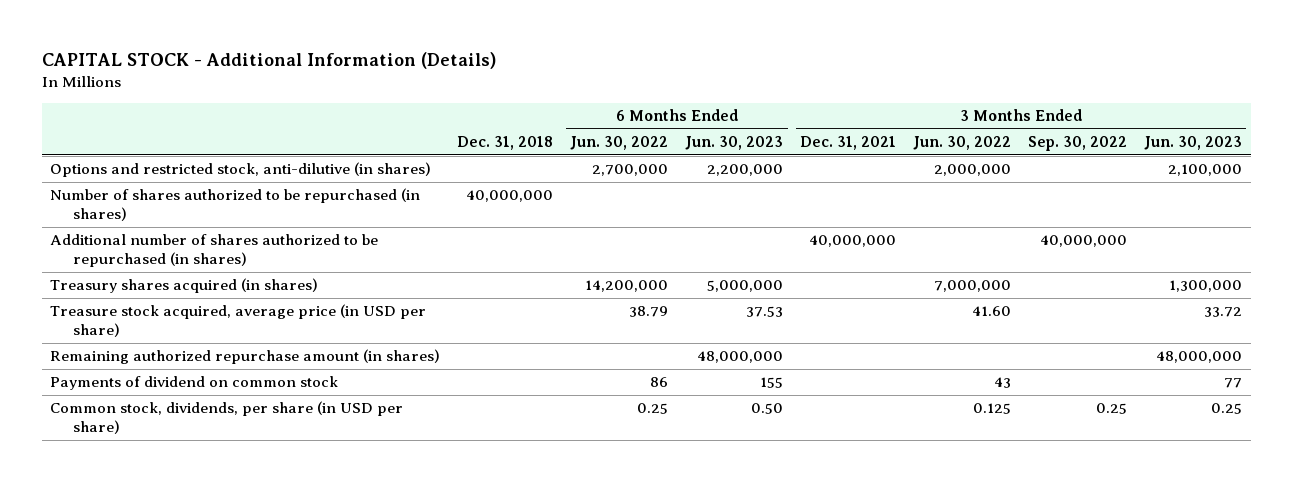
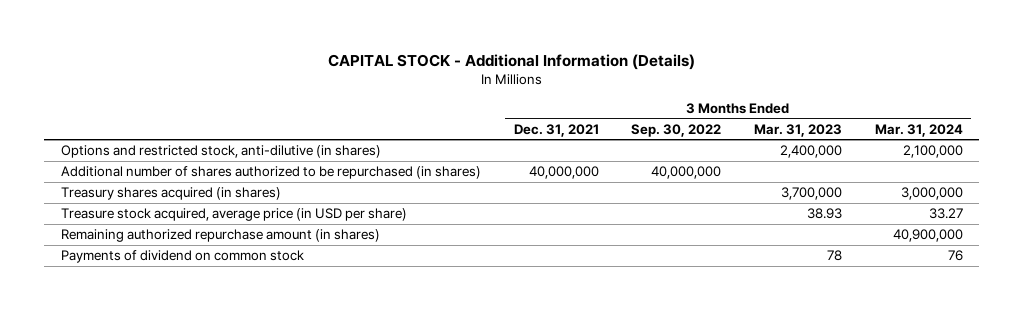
- | Dec. 31, 2018 | 6 Months Ended Jun. 30, 2022 | 6 Months Ended Jun. 30, 2023 | 3 Months Ended Dec. 31, 2021 | 3 Months Ended Jun. 30, 2022 | 3 Months Ended Sep. 30, 2022 | 3 Months Ended Jun. 30, 2023
+ | 3 Months Ended Dec. 31, 2021 | 3 Months Ended Sep. 30, 2022 | 3 Months Ended Mar. 31, 2023 | 3 Months Ended Mar. 31, 2024
- Number of shares authorized to be repurchased (in shares) | 40,000,000 | | | | | |
- Common stock, dividends, per share (in USD per share) | | 0.25 | 0.50 | | 0.125 | 0.25 | 0.25

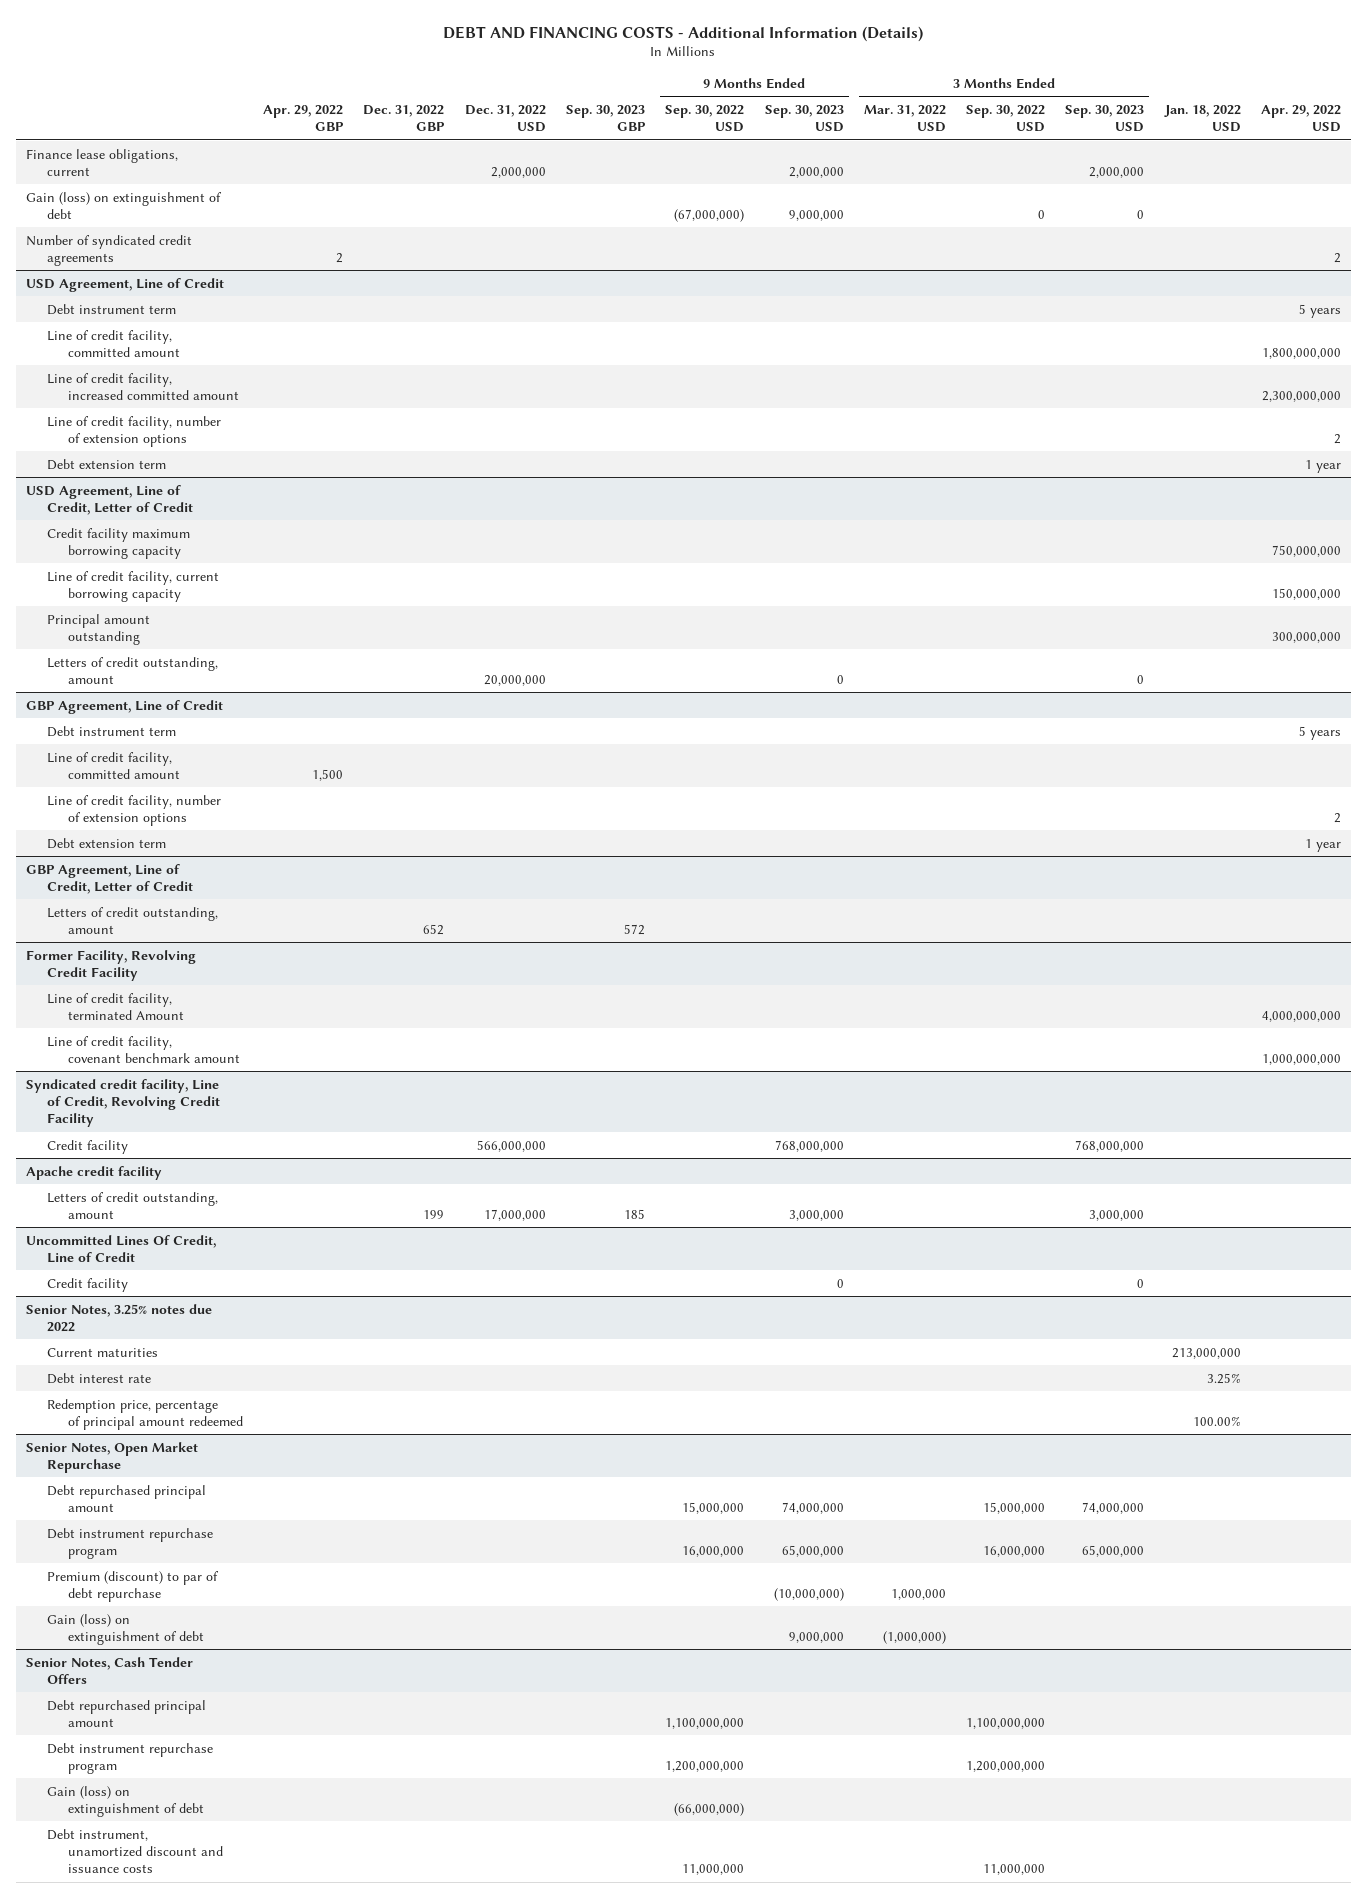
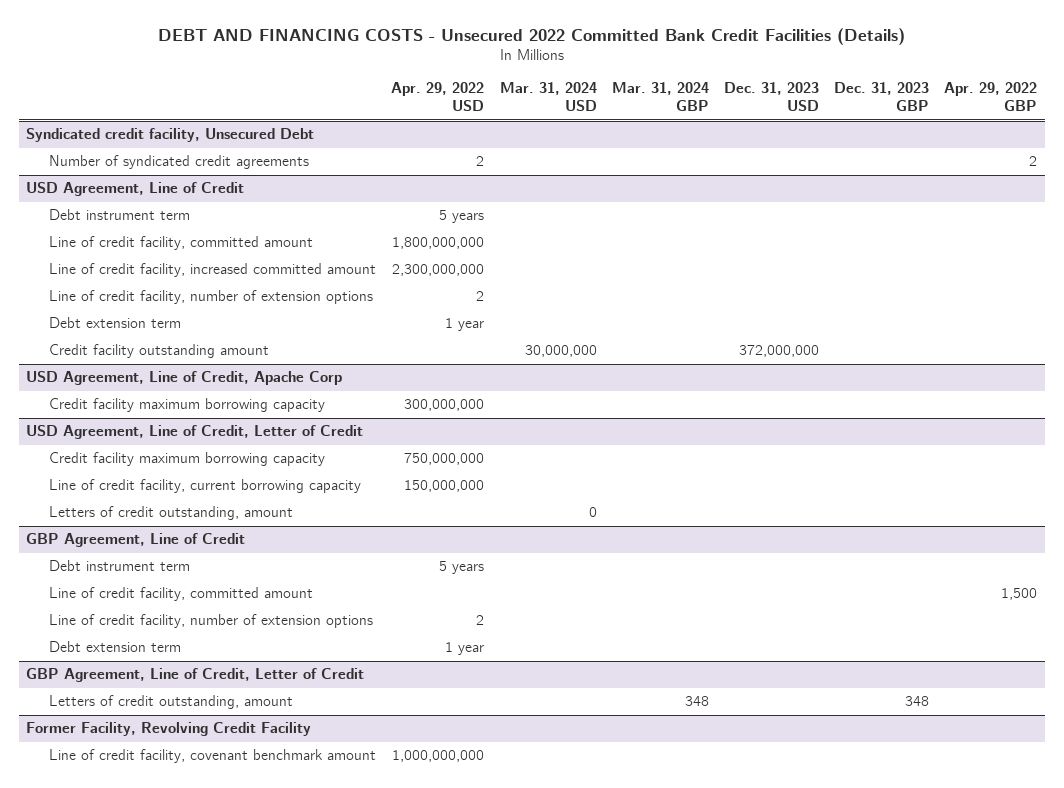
- DEBT AND FINANCING COSTS - Additional Information (Details)
+ DEBT AND FINANCING COSTS - Unsecured 2022 Committed Bank Credit Facilities (Details)
- | Apr. 29, 2022 GBP | Dec. 31, 2022 GBP | Dec. 31, 2022 USD | Sep. 30, 2023 GBP | 9 Months Ended Sep. 30, 2022 USD | 9 Months Ended Sep. 30, 2023 USD | 3 Months Ended Mar. 31, 2022 USD | 3 Months Ended Sep. 30, 2022 USD | 3 Months Ended Sep. 30, 2023 USD | Jan. 18, 2022 USD | Apr. 29, 2022 USD
+ | Apr. 29, 2022 USD | Mar. 31, 2024 USD | Mar. 31, 2024 GBP | Dec. 31, 2023 USD | Dec. 31, 2023 GBP | Apr. 29, 2022 GBP
- Finance lease obligations, current | | | 2,000,000 | | | 2,000,000 | | | 2,000,000 | |
- Gain (loss) on extinguishment of debt | | | | | (67,000,000) | 9,000,000 | | 0 | 0 | |
+ Syndicated credit facility, Unsecured Debt
@ USD Agreement, Line of Credit
+ Credit facility outstanding amount | | 30,000,000 | | 372,000,000 | |
+ USD Agreement, Line of Credit, Apache Corp
+ Credit facility maximum borrowing capacity | 300,000,000 | | | | |
@ USD Agreement, Line of Credit, Letter of Credit
- Principal amount outstanding | | | | | | | | | | | 300,000,000
@ Former Facility, Revolving Credit Facility
- Line of credit facility, terminated Amount | | | | | | | | | | | 4,000,000,000
- Syndicated credit facility, Line of Credit, Revolving Credit Facility
- Credit facility | | | 566,000,000 | | | 768,000,000 | | | 768,000,000 | |
- Apache credit facility
- Letters of credit outstanding, amount | | 199 | 17,000,000 | 185 | | 3,000,000 | | | 3,000,000 | |
- Uncommitted Lines Of Credit, Line of Credit
- Credit facility | | | | | | 0 | | | 0 | |
- Senior Notes, 3.25% notes due 2022
- Current maturities | | | | | | | | | | 213,000,000 |
- Debt interest rate | | | | | | | | | | 3.25% |
- Redemption price, percentage of principal amount redeemed | | | | | | | | | | 100.00% |
- Senior Notes, Open Market Repurchase
- Debt repurchased principal amount | | | | | 15,000,000 | 74,000,000 | | 15,000,000 | 74,000,000 | |
- Debt instrument repurchase program | | | | | 16,000,000 | 65,000,000 | | 16,000,000 | 65,000,000 | |
- Premium (discount) to par of debt repurchase | | | | | | (10,000,000) | 1,000,000 | | | |
- Gain (loss) on extinguishment of debt | | | | | | 9,000,000 | (1,000,000) | | | |
- Senior Notes, Cash Tender Offers
- Debt repurchased principal amount | | | | | 1,100,000,000 | | | 1,100,000,000 | | |
- Debt instrument repurchase program | | | | | 1,200,000,000 | | | 1,200,000,000 | | |
- Gain (loss) on extinguishment of debt | | | | | (66,000,000) | | | | | |
- Debt instrument, unamortized discount and issuance costs | | | | | 11,000,000 | | | 11,000,000 | | |

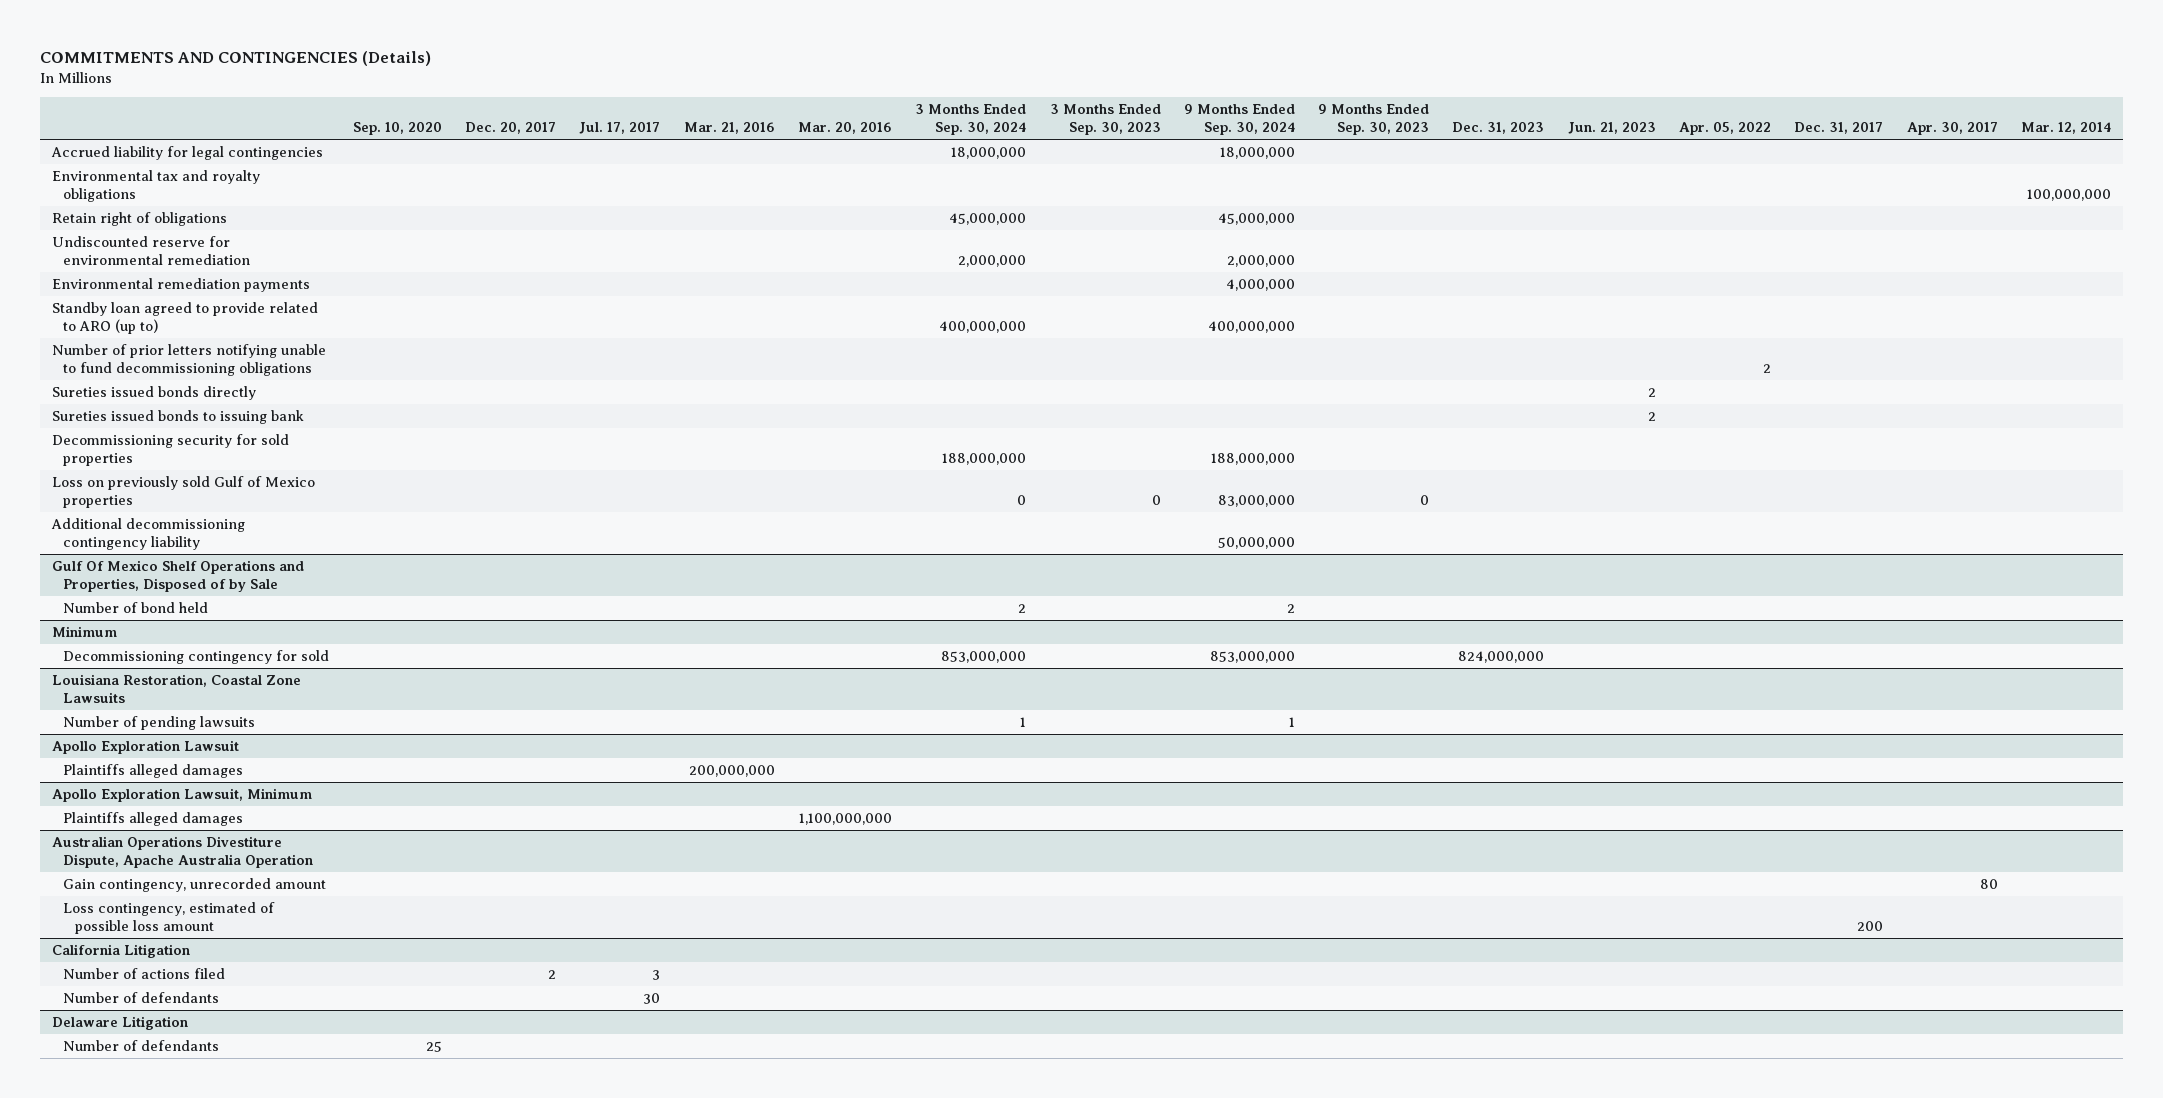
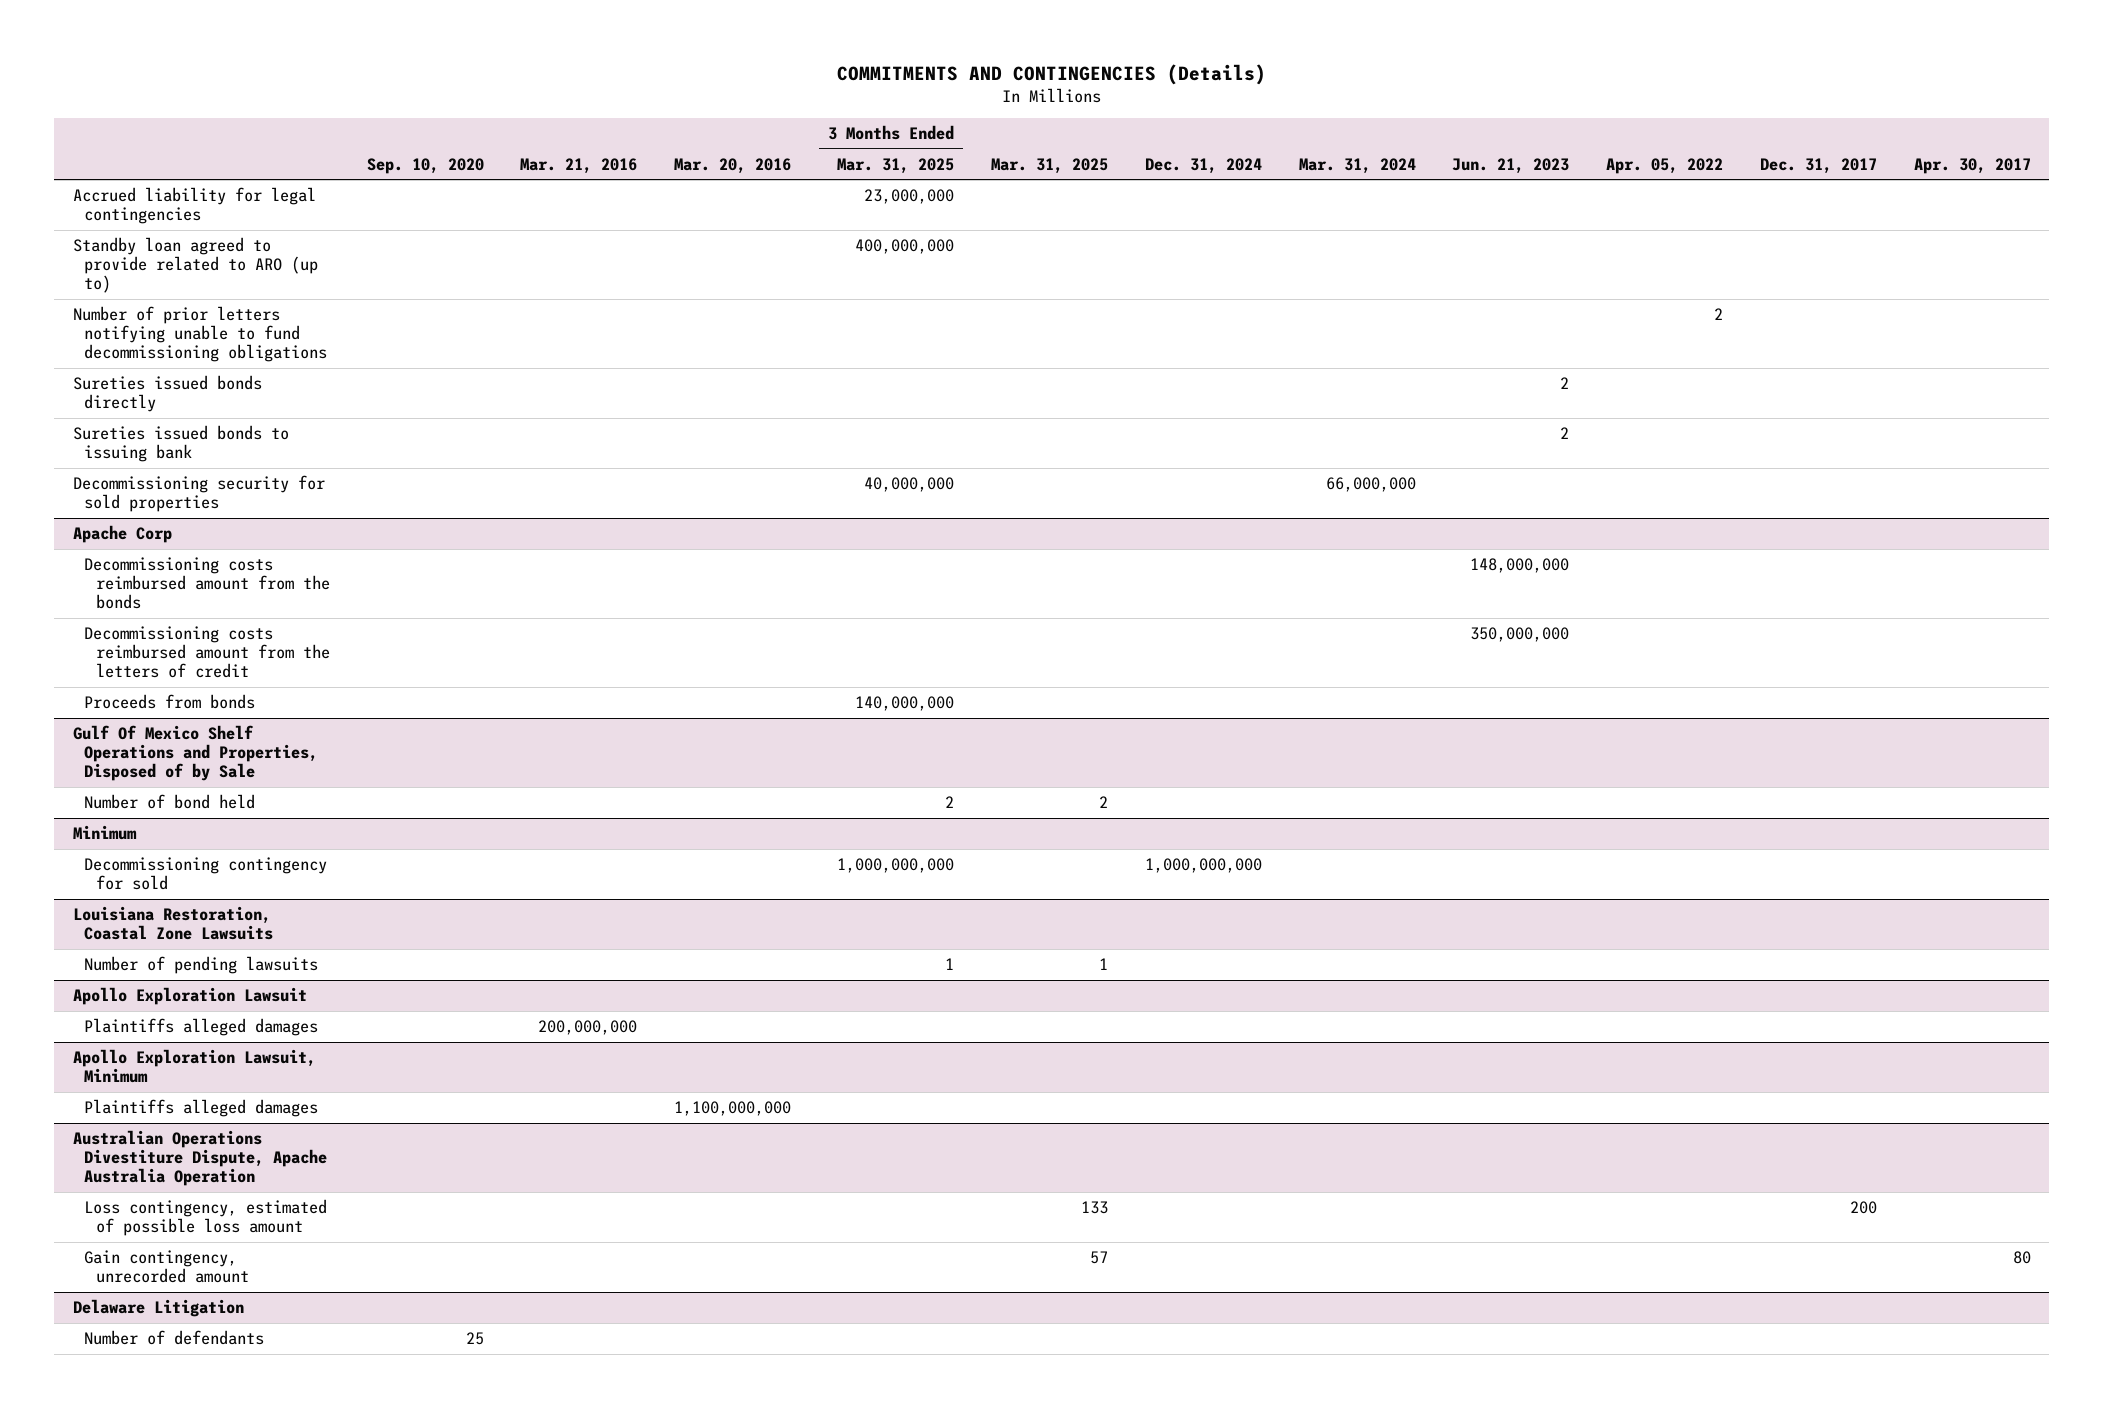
- | Sep. 10, 2020 | Dec. 20, 2017 | Jul. 17, 2017 | Mar. 21, 2016 | Mar. 20, 2016 | 3 Months Ended Sep. 30, 2024 | 3 Months Ended Sep. 30, 2023 | 9 Months Ended Sep. 30, 2024 | 9 Months Ended Sep. 30, 2023 | Dec. 31, 2023 | Jun. 21, 2023 | Apr. 05, 2022 | Dec. 31, 2017 | Apr. 30, 2017 | Mar. 12, 2014
+ | Sep. 10, 2020 | Mar. 21, 2016 | Mar. 20, 2016 | 3 Months Ended Mar. 31, 2025 | Mar. 31, 2025 | Dec. 31, 2024 | Mar. 31, 2024 | Jun. 21, 2023 | Apr. 05, 2022 | Dec. 31, 2017 | Apr. 30, 2017
- Environmental tax and royalty obligations | | | | | | | | | | | | | | | 100,000,000
- Retain right of obligations | | | | | | 45,000,000 | | 45,000,000 | | | | | | |
- Undiscounted reserve for environmental remediation | | | | | | 2,000,000 | | 2,000,000 | | | | | | |
- Environmental remediation payments | | | | | | | | 4,000,000 | | | | | | |
- Loss on previously sold Gulf of Mexico properties | | | | | | 0 | 0 | 83,000,000 | 0 | | | | | |
- Additional decommissioning contingency liability | | | | | | | | 50,000,000 | | | | | | |
+ Apache Corp
+ Decommissioning costs reimbursed amount from the bonds | | | | | | | | 148,000,000 | | |
+ Decommissioning costs reimbursed amount from the letters of credit | | | | | | | | 350,000,000 | | |
+ Proceeds from bonds | | | | 140,000,000 | | | | | | |
- California Litigation
- Number of actions filed | | 2 | 3 | | | | | | | | | | | |
- Number of defendants | | | 30 | | | | | | | | | | | |
@ Australian Operations Divestiture Dispute, Apache Australia Operation
moved down: Gain contingency, unrecorded amount | | | | | 57 | | | | | | 80

